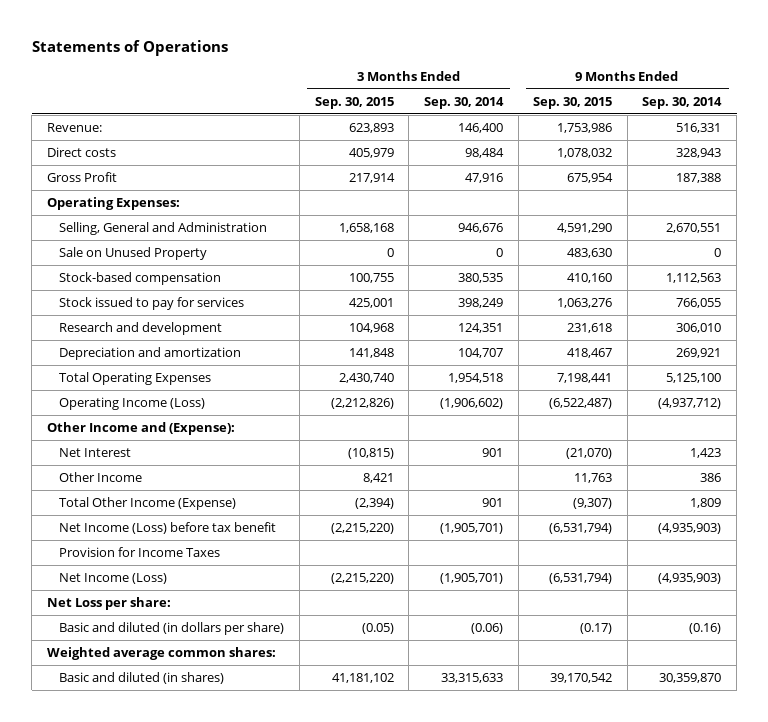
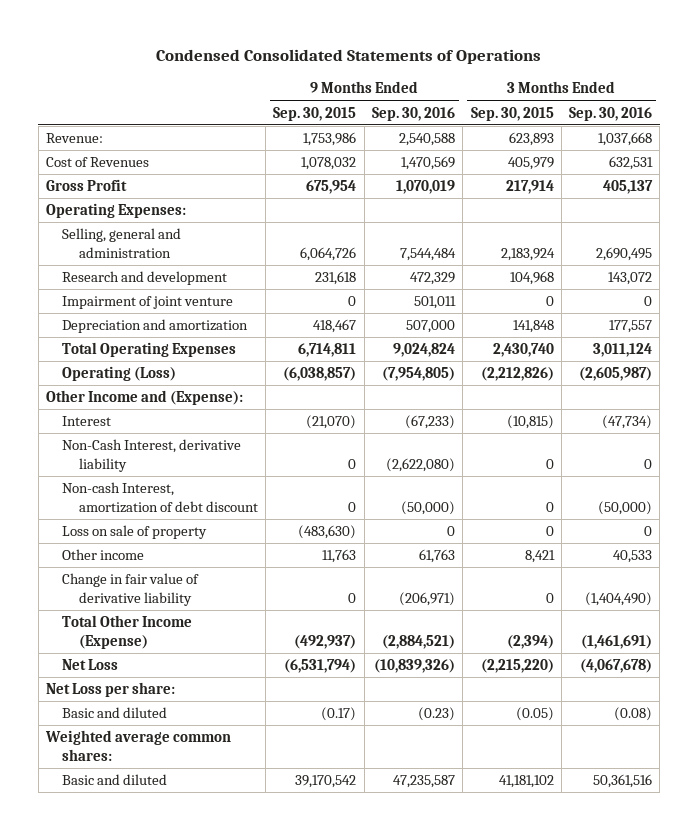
- Statements of Operations
+ Condensed Consolidated Statements of Operations
- | 3 Months Ended Sep. 30, 2015 | 3 Months Ended Sep. 30, 2014 | 9 Months Ended Sep. 30, 2015 | 9 Months Ended Sep. 30, 2014
+ | 9 Months Ended Sep. 30, 2015 | 9 Months Ended Sep. 30, 2016 | 3 Months Ended Sep. 30, 2015 | 3 Months Ended Sep. 30, 2016
- Direct costs | 405,979 | 98,484 | 1,078,032 | 328,943
+ Cost of Revenues | 1,078,032 | 1,470,569 | 405,979 | 632,531
- Selling, General and Administration | 1,658,168 | 946,676 | 4,591,290 | 2,670,551
- Sale on Unused Property | 0 | 0 | 483,630 | 0
- Stock-based compensation | 100,755 | 380,535 | 410,160 | 1,112,563
- Stock issued to pay for services | 425,001 | 398,249 | 1,063,276 | 766,055
+ Selling, general and administration | 6,064,726 | 7,544,484 | 2,183,924 | 2,690,495
+ Impairment of joint venture | 0 | 501,011 | 0 | 0
- Total Operating Expenses | 2,430,740 | 1,954,518 | 7,198,441 | 5,125,100
- Operating Income (Loss) | (2,212,826) | (1,906,602) | (6,522,487) | (4,937,712)
+ Total Operating Expenses | 6,714,811 | 9,024,824 | 2,430,740 | 3,011,124
+ Operating (Loss) | (6,038,857) | (7,954,805) | (2,212,826) | (2,605,987)
- Net Interest | (10,815) | 901 | (21,070) | 1,423
- Other Income | 8,421 | | 11,763 | 386
- Total Other Income (Expense) | (2,394) | 901 | (9,307) | 1,809
- Net Income (Loss) before tax benefit | (2,215,220) | (1,905,701) | (6,531,794) | (4,935,903)
- Provision for Income Taxes
- Net Income (Loss) | (2,215,220) | (1,905,701) | (6,531,794) | (4,935,903)
+ Interest | (21,070) | (67,233) | (10,815) | (47,734)
+ Non-Cash Interest, derivative liability | 0 | (2,622,080) | 0 | 0
+ Non-cash Interest, amortization of debt discount | 0 | (50,000) | 0 | (50,000)
+ Loss on sale of property | (483,630) | 0 | 0 | 0
+ Other income | 11,763 | 61,763 | 8,421 | 40,533
+ Change in fair value of derivative liability | 0 | (206,971) | 0 | (1,404,490)
+ Total Other Income (Expense) | (492,937) | (2,884,521) | (2,394) | (1,461,691)
+ Net Loss | (6,531,794) | (10,839,326) | (2,215,220) | (4,067,678)
- Basic and diluted (in dollars per share) | (0.05) | (0.06) | (0.17) | (0.16)
+ Basic and diluted | (0.17) | (0.23) | (0.05) | (0.08)
- Basic and diluted (in shares) | 41,181,102 | 33,315,633 | 39,170,542 | 30,359,870
+ Basic and diluted | 39,170,542 | 47,235,587 | 41,181,102 | 50,361,516

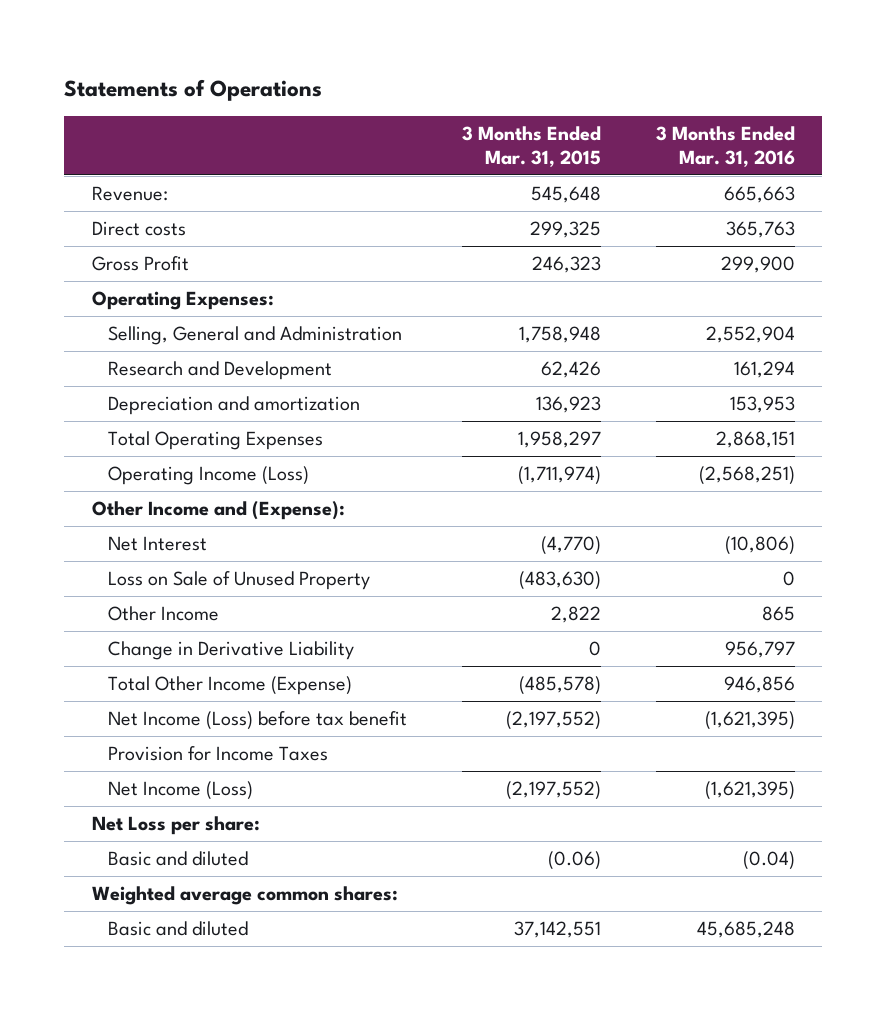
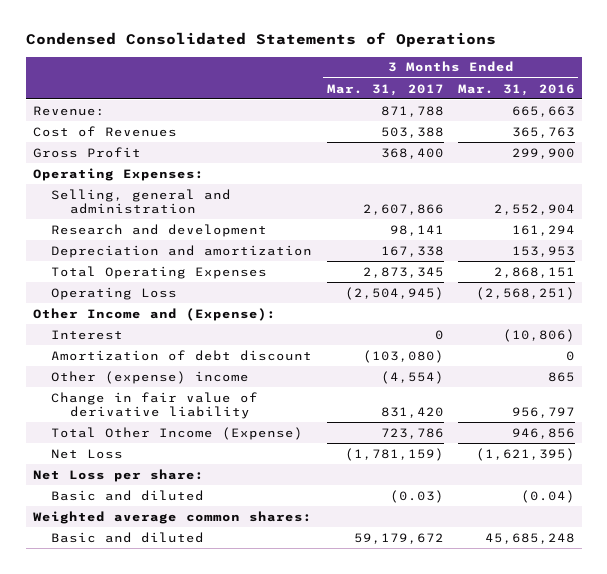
- Statements of Operations
+ Condensed Consolidated Statements of Operations
- | 3 Months Ended Mar. 31, 2015 | 3 Months Ended Mar. 31, 2016
+ | 3 Months Ended Mar. 31, 2017 | 3 Months Ended Mar. 31, 2016
- Direct costs | 299,325 | 365,763
+ Cost of Revenues | 503,388 | 365,763
- Selling, General and Administration | 1,758,948 | 2,552,904
- Research and Development | 62,426 | 161,294
+ Selling, general and administration | 2,607,866 | 2,552,904
+ Research and development | 98,141 | 161,294
- Operating Income (Loss) | (1,711,974) | (2,568,251)
+ Operating Loss | (2,504,945) | (2,568,251)
- Net Interest | (4,770) | (10,806)
- Loss on Sale of Unused Property | (483,630) | 0
- Other Income | 2,822 | 865
- Change in Derivative Liability | 0 | 956,797
+ Interest | 0 | (10,806)
+ Amortization of debt discount | (103,080) | 0
+ Other (expense) income | (4,554) | 865
+ Change in fair value of derivative liability | 831,420 | 956,797
- Net Income (Loss) before tax benefit | (2,197,552) | (1,621,395)
- Provision for Income Taxes
- Net Income (Loss) | (2,197,552) | (1,621,395)
+ Net Loss | (1,781,159) | (1,621,395)

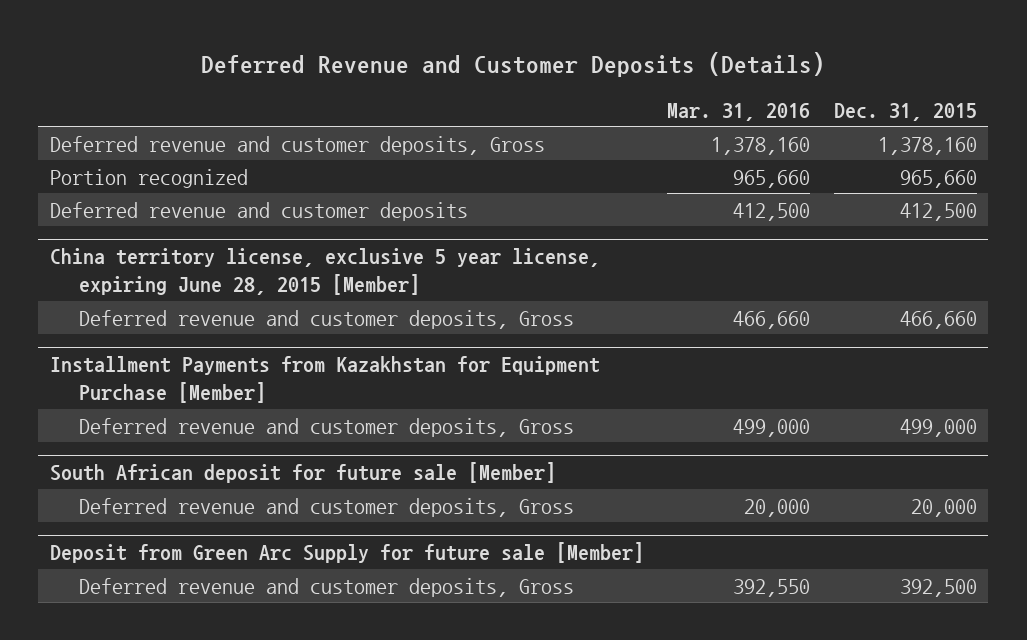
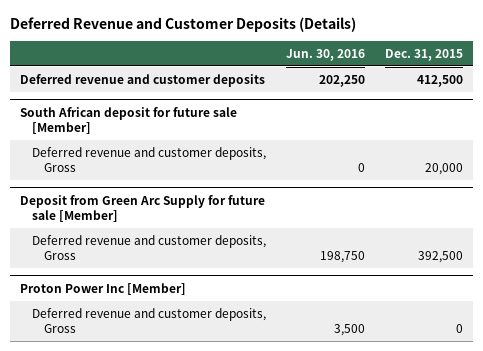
- | Mar. 31, 2016 | Dec. 31, 2015
+ | Jun. 30, 2016 | Dec. 31, 2015
- Deferred revenue and customer deposits, Gross | 1,378,160 | 1,378,160
- Portion recognized | 965,660 | 965,660
- China territory license, exclusive 5 year license, expiring June 28, 2015 [Member]
- Deferred revenue and customer deposits, Gross | 466,660 | 466,660
- Installment Payments from Kazakhstan for Equipment Purchase [Member]
- Deferred revenue and customer deposits, Gross | 499,000 | 499,000
+ Proton Power Inc [Member]
+ Deferred revenue and customer deposits, Gross | 3,500 | 0

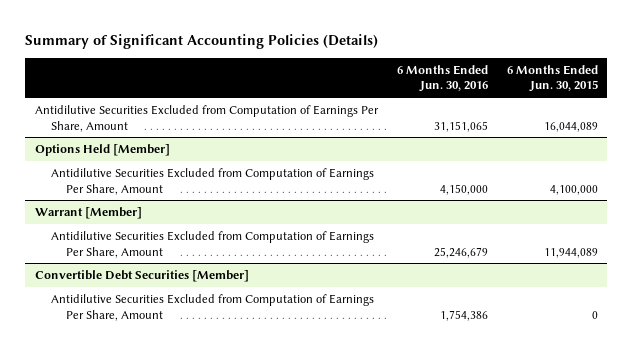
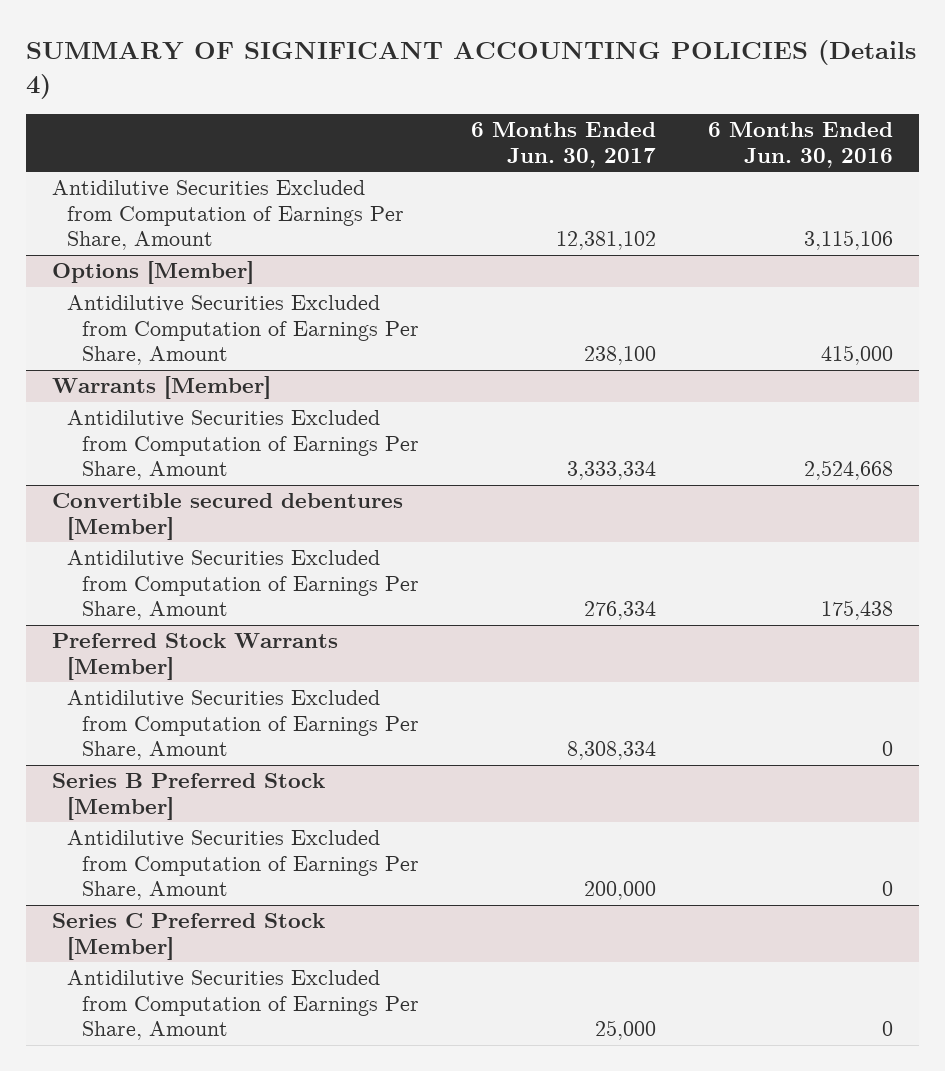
- Summary of Significant Accounting Policies (Details)
+ SUMMARY OF SIGNIFICANT ACCOUNTING POLICIES (Details 4)
- | 6 Months Ended Jun. 30, 2016 | 6 Months Ended Jun. 30, 2015
+ | 6 Months Ended Jun. 30, 2017 | 6 Months Ended Jun. 30, 2016
- Antidilutive Securities Excluded from Computation of Earnings Per Share, Amount | 31,151,065 | 16,044,089
- Options Held [Member]
- Antidilutive Securities Excluded from Computation of Earnings Per Share, Amount | 4,150,000 | 4,100,000
- Warrant [Member]
- Antidilutive Securities Excluded from Computation of Earnings Per Share, Amount | 25,246,679 | 11,944,089
- Convertible Debt Securities [Member]
- Antidilutive Securities Excluded from Computation of Earnings Per Share, Amount | 1,754,386 | 0
+ Antidilutive Securities Excluded from Computation of Earnings Per Share, Amount | 12,381,102 | 3,115,106
+ Options [Member]
+ Antidilutive Securities Excluded from Computation of Earnings Per Share, Amount | 238,100 | 415,000
+ Warrants [Member]
+ Antidilutive Securities Excluded from Computation of Earnings Per Share, Amount | 3,333,334 | 2,524,668
+ Convertible secured debentures [Member]
+ Antidilutive Securities Excluded from Computation of Earnings Per Share, Amount | 276,334 | 175,438
+ Preferred Stock Warrants [Member]
+ Antidilutive Securities Excluded from Computation of Earnings Per Share, Amount | 8,308,334 | 0
+ Series B Preferred Stock [Member]
+ Antidilutive Securities Excluded from Computation of Earnings Per Share, Amount | 200,000 | 0
+ Series C Preferred Stock [Member]
+ Antidilutive Securities Excluded from Computation of Earnings Per Share, Amount | 25,000 | 0

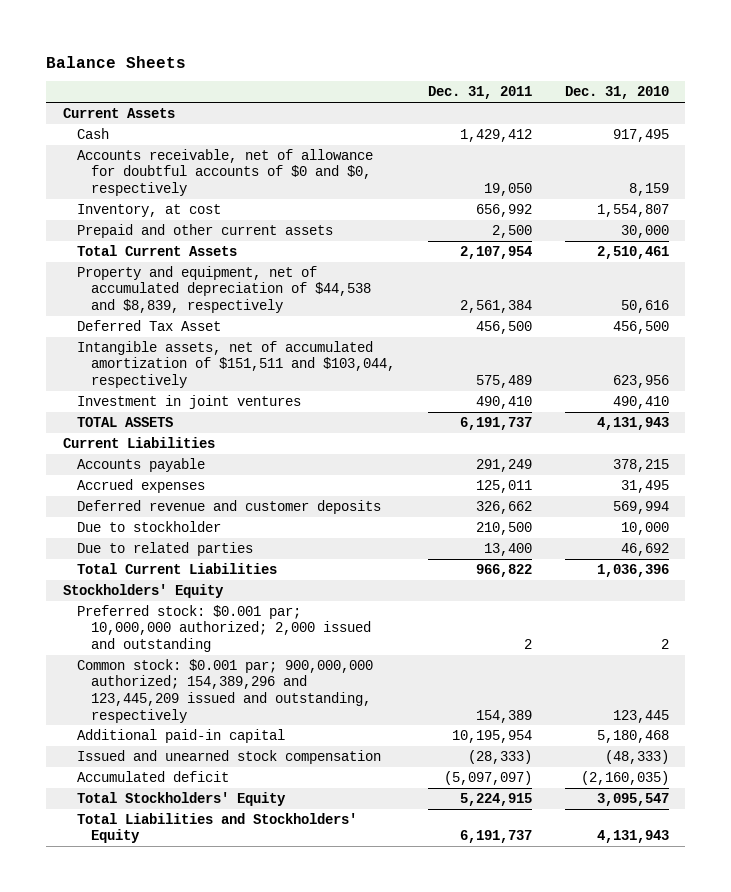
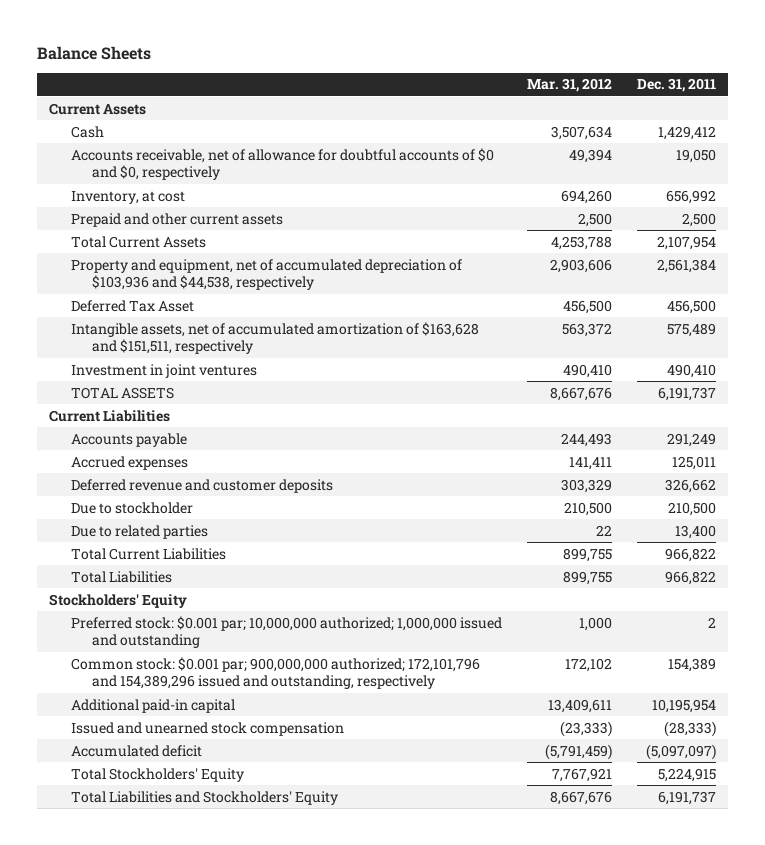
- | Dec. 31, 2011 | Dec. 31, 2010
+ | Mar. 31, 2012 | Dec. 31, 2011
- Property and equipment, net of accumulated depreciation of $44,538 and $8,839, respectively | 2,561,384 | 50,616
+ Property and equipment, net of accumulated depreciation of $103,936 and $44,538, respectively | 2,903,606 | 2,561,384
- Intangible assets, net of accumulated amortization of $151,511 and $103,044, respectively | 575,489 | 623,956
+ Intangible assets, net of accumulated amortization of $163,628 and $151,511, respectively | 563,372 | 575,489
+ Total Liabilities | 899,755 | 966,822
- Preferred stock: $0.001 par; 10,000,000 authorized; 2,000 issued and outstanding | 2 | 2
- Common stock: $0.001 par; 900,000,000 authorized; 154,389,296 and 123,445,209 issued and outstanding, respectively | 154,389 | 123,445
+ Preferred stock: $0.001 par; 10,000,000 authorized; 1,000,000 issued and outstanding | 1,000 | 2
+ Common stock: $0.001 par; 900,000,000 authorized; 172,101,796 and 154,389,296 issued and outstanding, respectively | 172,102 | 154,389

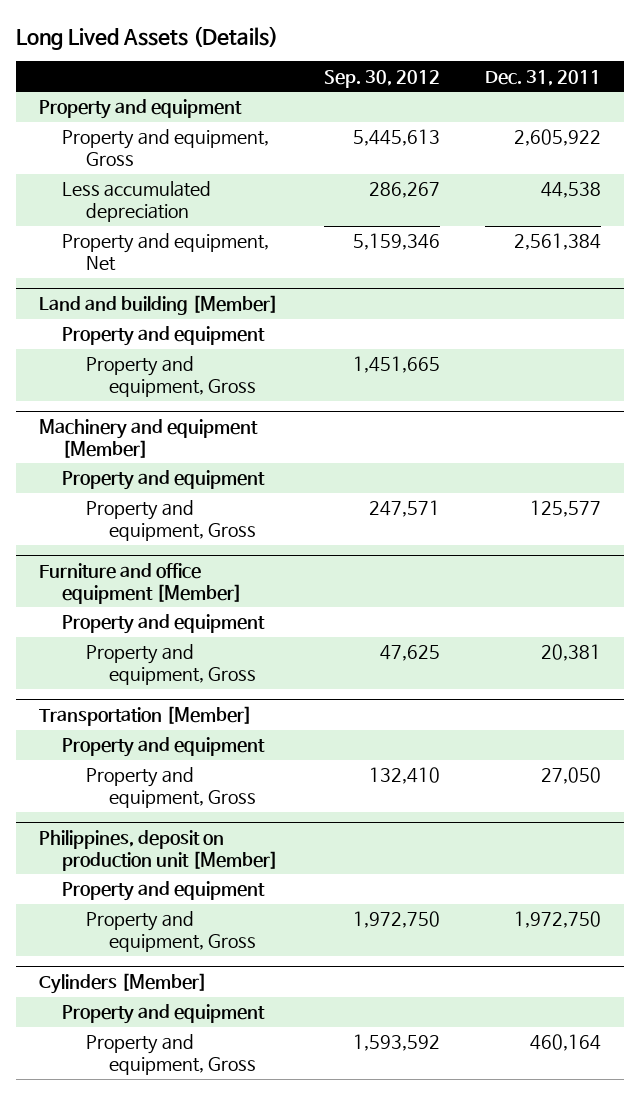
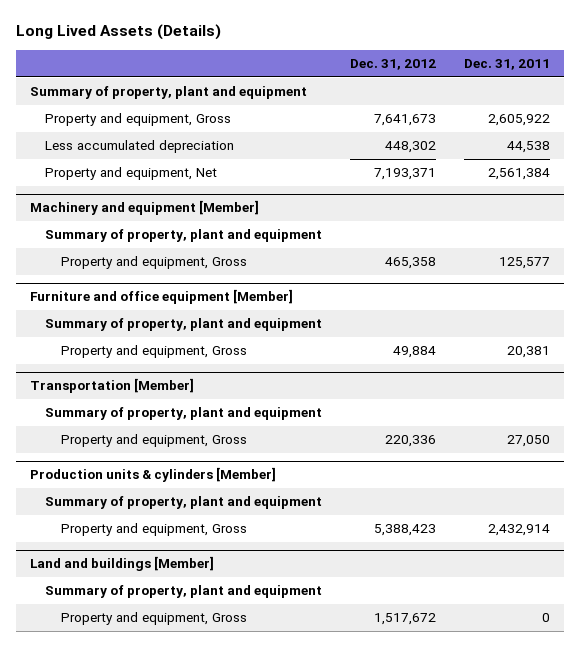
- | Sep. 30, 2012 | Dec. 31, 2011
+ | Dec. 31, 2012 | Dec. 31, 2011
- Property and equipment
+ Summary of property, plant and equipment
- Land and building [Member]
- Property and equipment
- Property and equipment, Gross | 1,451,665 |
@ Machinery and equipment [Member]
- Property and equipment
+ Summary of property, plant and equipment
@ Furniture and office equipment [Member]
- Property and equipment
+ Summary of property, plant and equipment
@ Transportation [Member]
- Property and equipment
+ Summary of property, plant and equipment
- Philippines, deposit on production unit [Member]
- Property and equipment
- Property and equipment, Gross | 1,972,750 | 1,972,750
- Cylinders [Member]
- Property and equipment
- Property and equipment, Gross | 1,593,592 | 460,164
+ Production units & cylinders [Member]
+ Summary of property, plant and equipment
+ Property and equipment, Gross | 5,388,423 | 2,432,914
+ Land and buildings [Member]
+ Summary of property, plant and equipment
+ Property and equipment, Gross | 1,517,672 | 0

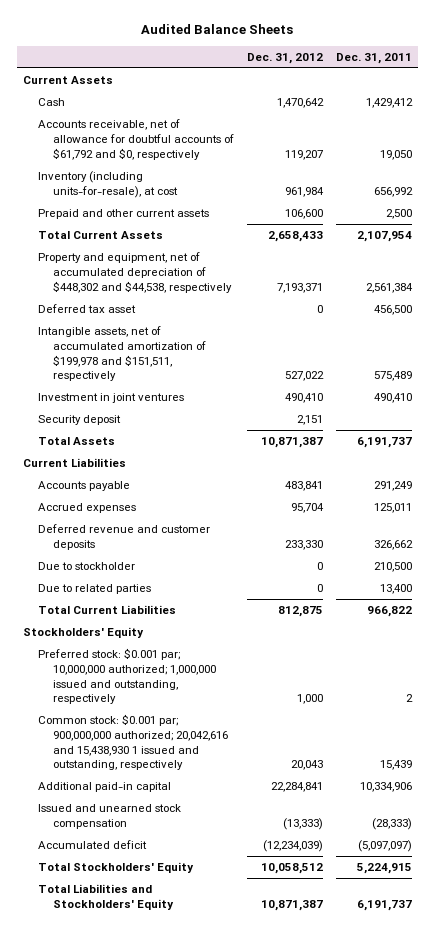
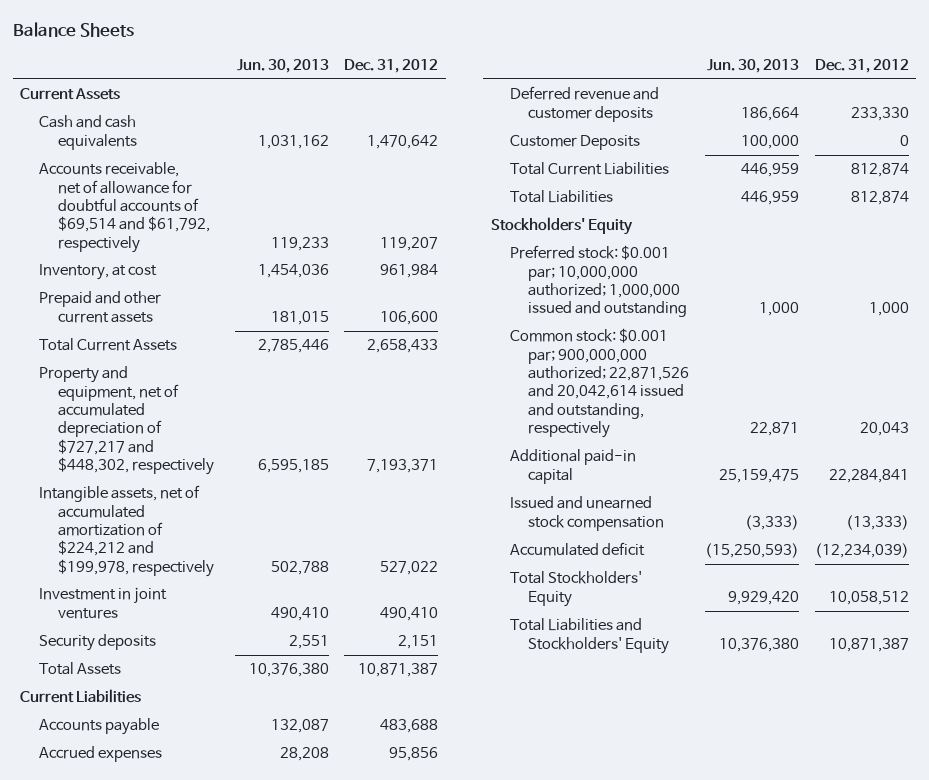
- Audited Balance Sheets
+ Balance Sheets
- | Dec. 31, 2012 | Dec. 31, 2011
+ | Jun. 30, 2013 | Dec. 31, 2012
- Cash | 1,470,642 | 1,429,412
- Accounts receivable, net of allowance for doubtful accounts of $61,792 and $0, respectively | 119,207 | 19,050
- Inventory (including units-for-resale), at cost | 961,984 | 656,992
+ Cash and cash equivalents | 1,031,162 | 1,470,642
+ Accounts receivable, net of allowance for doubtful accounts of $69,514 and $61,792, respectively | 119,233 | 119,207
+ Inventory, at cost | 1,454,036 | 961,984
- Property and equipment, net of accumulated depreciation of $448,302 and $44,538, respectively | 7,193,371 | 2,561,384
- Deferred tax asset | 0 | 456,500
- Intangible assets, net of accumulated amortization of $199,978 and $151,511, respectively | 527,022 | 575,489
+ Property and equipment, net of accumulated depreciation of $727,217 and $448,302, respectively | 6,595,185 | 7,193,371
+ Intangible assets, net of accumulated amortization of $224,212 and $199,978, respectively | 502,788 | 527,022
- Security deposit | 2,151 |
+ Security deposits | 2,551 | 2,151
- Accounts payable | 483,841 | 291,249
- Accrued expenses | 95,704 | 125,011
+ Accounts payable | 132,087 | 483,688
+ Accrued expenses | 28,208 | 95,856
- Due to stockholder | 0 | 210,500
- Due to related parties | 0 | 13,400
- Total Current Liabilities | 812,875 | 966,822
+ Customer Deposits | 100,000 | 0
+ Total Current Liabilities | 446,959 | 812,874
+ Total Liabilities | 446,959 | 812,874
- Preferred stock: $0.001 par; 10,000,000 authorized; 1,000,000 issued and outstanding, respectively | 1,000 | 2
- Common stock: $0.001 par; 900,000,000 authorized; 20,042,616 and 15,438,930 1 issued and outstanding, respectively | 20,043 | 15,439
+ Preferred stock: $0.001 par; 10,000,000 authorized; 1,000,000 issued and outstanding | 1,000 | 1,000
+ Common stock: $0.001 par; 900,000,000 authorized; 22,871,526 and 20,042,614 issued and outstanding, respectively | 22,871 | 20,043

